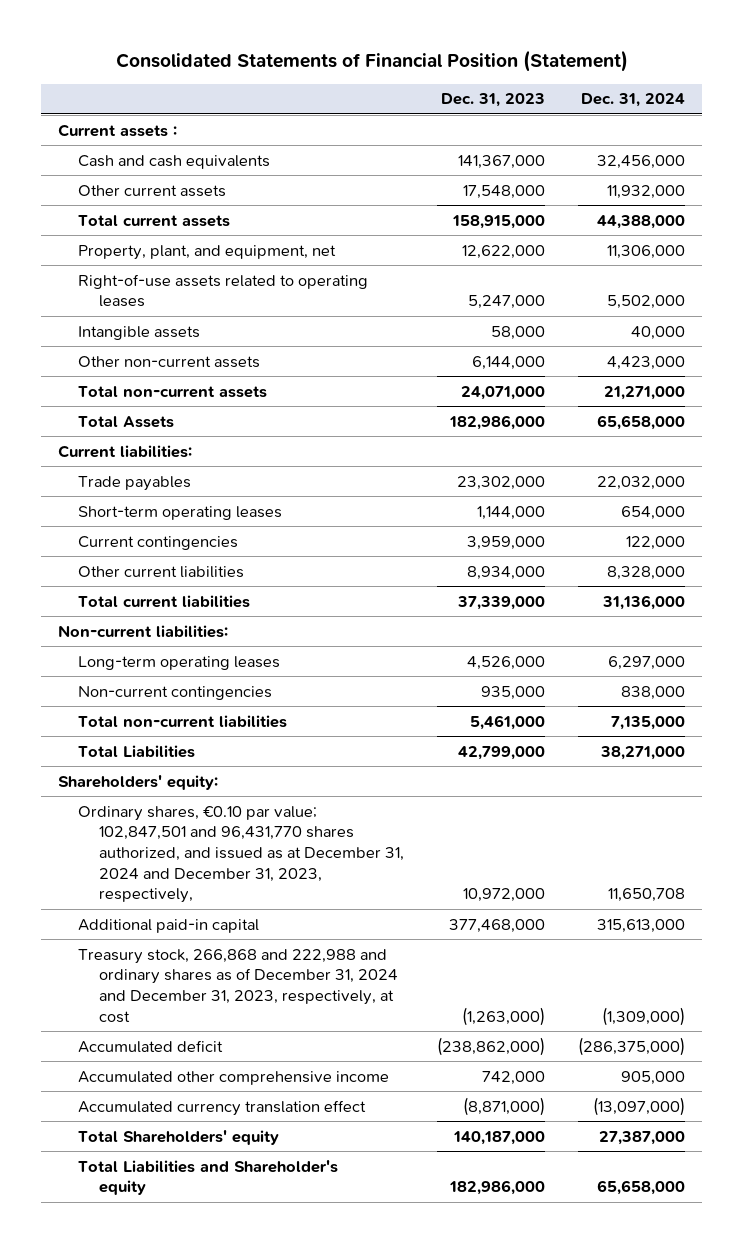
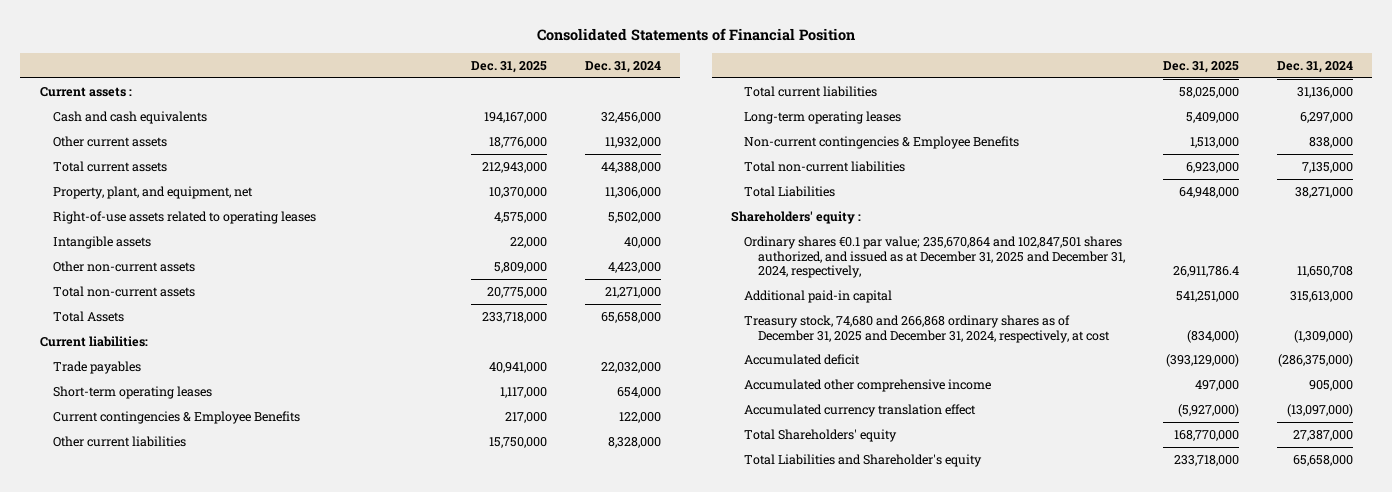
- Consolidated Statements of Financial Position (Statement)
+ Consolidated Statements of Financial Position
- | Dec. 31, 2023 | Dec. 31, 2024
+ | Dec. 31, 2025 | Dec. 31, 2024
- Current contingencies | 3,959,000 | 122,000
+ Current contingencies & Employee Benefits | 217,000 | 122,000
- Non-current liabilities:
- Non-current contingencies | 935,000 | 838,000
+ Non-current contingencies & Employee Benefits | 1,513,000 | 838,000
- Shareholders' equity:
- Ordinary shares, €0.10 par value; 102,847,501 and 96,431,770 shares authorized, and issued as at December 31, 2024 and December 31, 2023, respectively, | 10,972,000 | 11,650,708
+ Shareholders' equity :
+ Ordinary shares €0.1 par value; 235,670,864 and 102,847,501 shares authorized, and issued as at December 31, 2025 and December 31, 2024, respectively, | 26,911,786.4 | 11,650,708
- Treasury stock, 266,868 and 222,988 and ordinary shares as of December 31, 2024 and December 31, 2023, respectively, at cost | (1,263,000) | (1,309,000)
+ Treasury stock, 74,680 and 266,868 ordinary shares as of December 31, 2025 and December 31, 2024, respectively, at cost | (834,000) | (1,309,000)

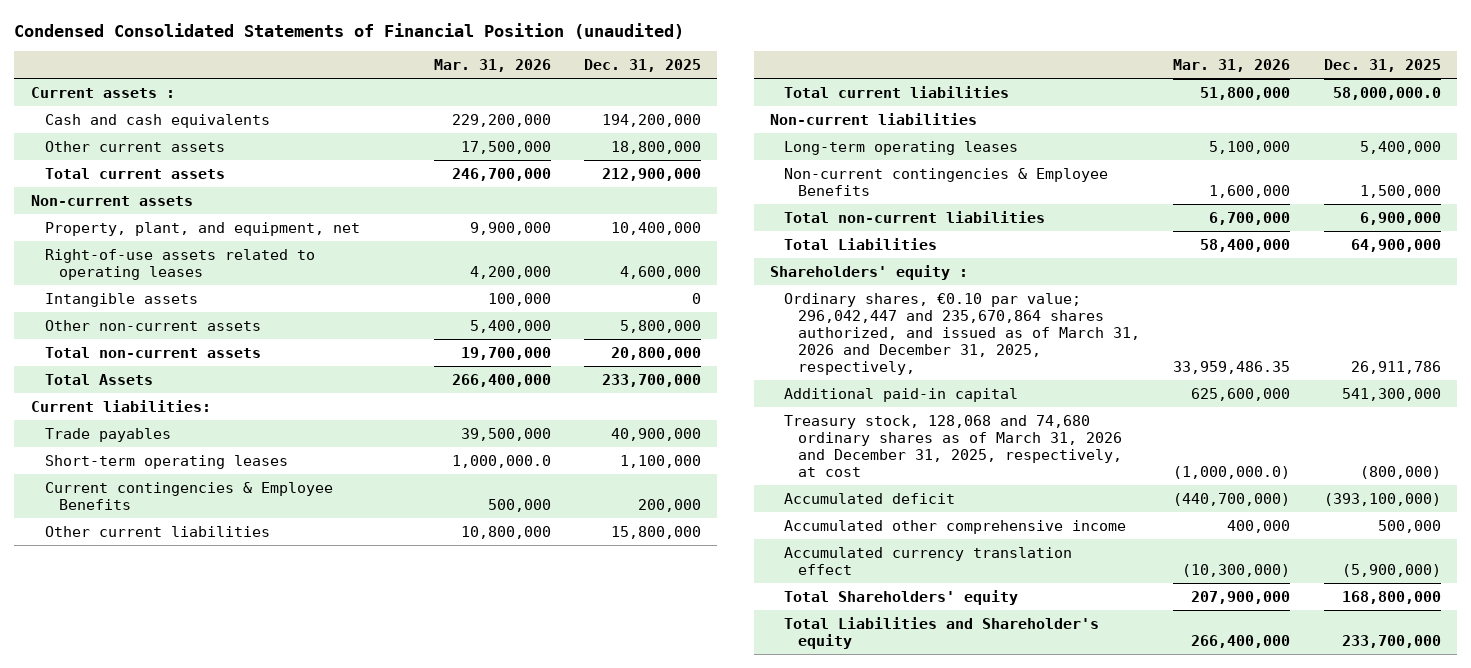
- Consolidated Statements of Financial Position
+ Condensed Consolidated Statements of Financial Position (unaudited)
- | Dec. 31, 2025 | Dec. 31, 2024
+ | Mar. 31, 2026 | Dec. 31, 2025
- Cash and cash equivalents | 194,167,000 | 32,456,000
- Other current assets | 18,776,000 | 11,932,000
- Total current assets | 212,943,000 | 44,388,000
- Property, plant, and equipment, net | 10,370,000 | 11,306,000
- Right-of-use assets related to operating leases | 4,575,000 | 5,502,000
- Intangible assets | 22,000 | 40,000
- Other non-current assets | 5,809,000 | 4,423,000
- Total non-current assets | 20,775,000 | 21,271,000
- Total Assets | 233,718,000 | 65,658,000
+ Cash and cash equivalents | 229,200,000 | 194,200,000
+ Other current assets | 17,500,000 | 18,800,000
+ Total current assets | 246,700,000 | 212,900,000
+ Non-current assets
+ Property, plant, and equipment, net | 9,900,000 | 10,400,000
+ Right-of-use assets related to operating leases | 4,200,000 | 4,600,000
+ Intangible assets | 100,000 | 0
+ Other non-current assets | 5,400,000 | 5,800,000
+ Total non-current assets | 19,700,000 | 20,800,000
+ Total Assets | 266,400,000 | 233,700,000
- Trade payables | 40,941,000 | 22,032,000
- Short-term operating leases | 1,117,000 | 654,000
- Current contingencies & Employee Benefits | 217,000 | 122,000
- Other current liabilities | 15,750,000 | 8,328,000
- Total current liabilities | 58,025,000 | 31,136,000
- Long-term operating leases | 5,409,000 | 6,297,000
- Non-current contingencies & Employee Benefits | 1,513,000 | 838,000
- Total non-current liabilities | 6,923,000 | 7,135,000
- Total Liabilities | 64,948,000 | 38,271,000
+ Trade payables | 39,500,000 | 40,900,000
+ Short-term operating leases | 1,000,000.0 | 1,100,000
+ Current contingencies & Employee Benefits | 500,000 | 200,000
+ Other current liabilities | 10,800,000 | 15,800,000
+ Total current liabilities | 51,800,000 | 58,000,000.0
+ Non-current liabilities
+ Long-term operating leases | 5,100,000 | 5,400,000
+ Non-current contingencies & Employee Benefits | 1,600,000 | 1,500,000
+ Total non-current liabilities | 6,700,000 | 6,900,000
+ Total Liabilities | 58,400,000 | 64,900,000
- Ordinary shares €0.1 par value; 235,670,864 and 102,847,501 shares authorized, and issued as at December 31, 2025 and December 31, 2024, respectively, | 26,911,786.4 | 11,650,708
- Additional paid-in capital | 541,251,000 | 315,613,000
- Treasury stock, 74,680 and 266,868 ordinary shares as of December 31, 2025 and December 31, 2024, respectively, at cost | (834,000) | (1,309,000)
- Accumulated deficit | (393,129,000) | (286,375,000)
- Accumulated other comprehensive income | 497,000 | 905,000
- Accumulated currency translation effect | (5,927,000) | (13,097,000)
- Total Shareholders' equity | 168,770,000 | 27,387,000
- Total Liabilities and Shareholder's equity | 233,718,000 | 65,658,000
+ Ordinary shares, €0.10 par value; 296,042,447 and 235,670,864 shares authorized, and issued as of March 31, 2026 and December 31, 2025, respectively, | 33,959,486.35 | 26,911,786
+ Additional paid-in capital | 625,600,000 | 541,300,000
+ Treasury stock, 128,068 and 74,680 ordinary shares as of March 31, 2026 and December 31, 2025, respectively, at cost | (1,000,000.0) | (800,000)
+ Accumulated deficit | (440,700,000) | (393,100,000)
+ Accumulated other comprehensive income | 400,000 | 500,000
+ Accumulated currency translation effect | (10,300,000) | (5,900,000)
+ Total Shareholders' equity | 207,900,000 | 168,800,000
+ Total Liabilities and Shareholder's equity | 266,400,000 | 233,700,000

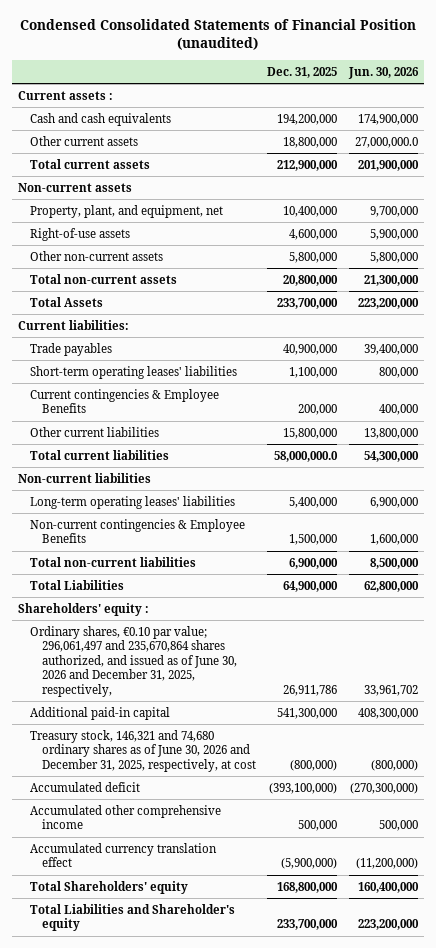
- | Mar. 31, 2026 | Dec. 31, 2025
+ | Dec. 31, 2025 | Jun. 30, 2026
- Right-of-use assets related to operating leases | 4,200,000 | 4,600,000
- Intangible assets | 100,000 | 0
+ Right-of-use assets | 4,600,000 | 5,900,000
- Short-term operating leases | 1,000,000.0 | 1,100,000
+ Short-term operating leases' liabilities | 1,100,000 | 800,000
- Long-term operating leases | 5,100,000 | 5,400,000
+ Long-term operating leases' liabilities | 5,400,000 | 6,900,000
- Ordinary shares, €0.10 par value; 296,042,447 and 235,670,864 shares authorized, and issued as of March 31, 2026 and December 31, 2025, respectively, | 33,959,486.35 | 26,911,786
+ Ordinary shares, €0.10 par value; 296,061,497 and 235,670,864 shares authorized, and issued as of June 30, 2026 and December 31, 2025, respectively, | 26,911,786 | 33,961,702
- Treasury stock, 128,068 and 74,680 ordinary shares as of March 31, 2026 and December 31, 2025, respectively, at cost | (1,000,000.0) | (800,000)
+ Treasury stock, 146,321 and 74,680 ordinary shares as of June 30, 2026 and December 31, 2025, respectively, at cost | (800,000) | (800,000)

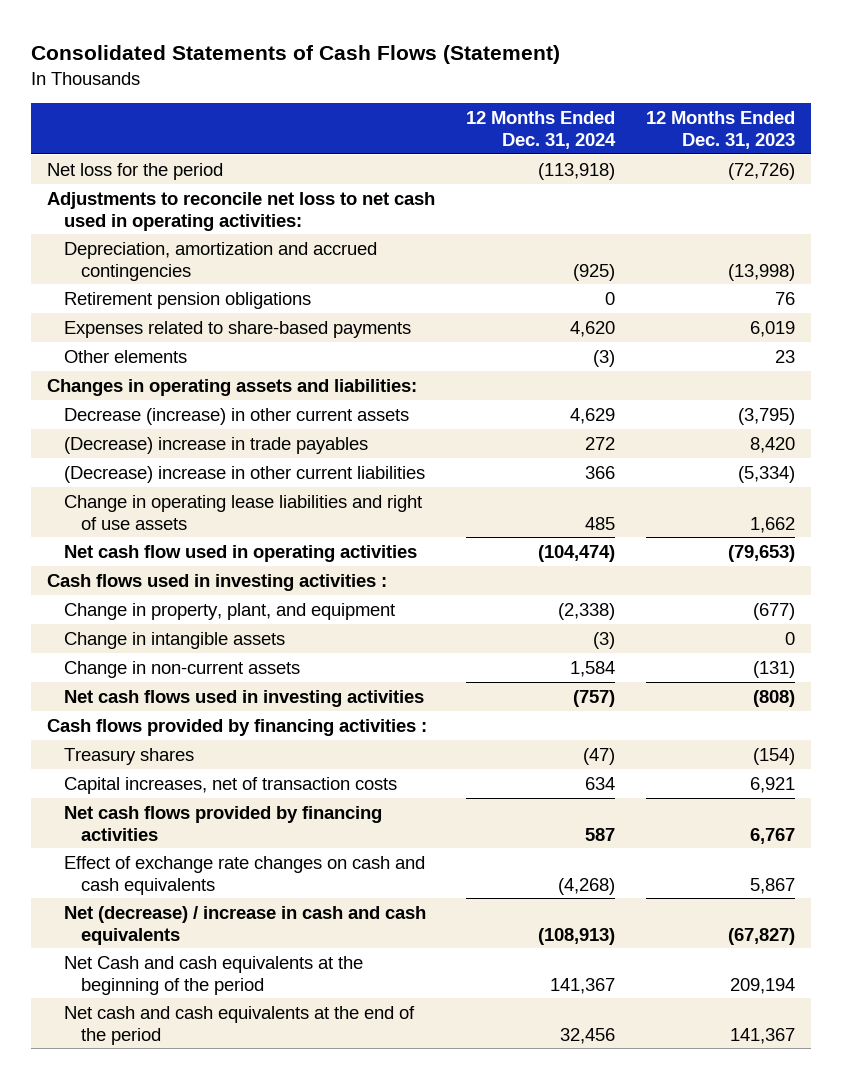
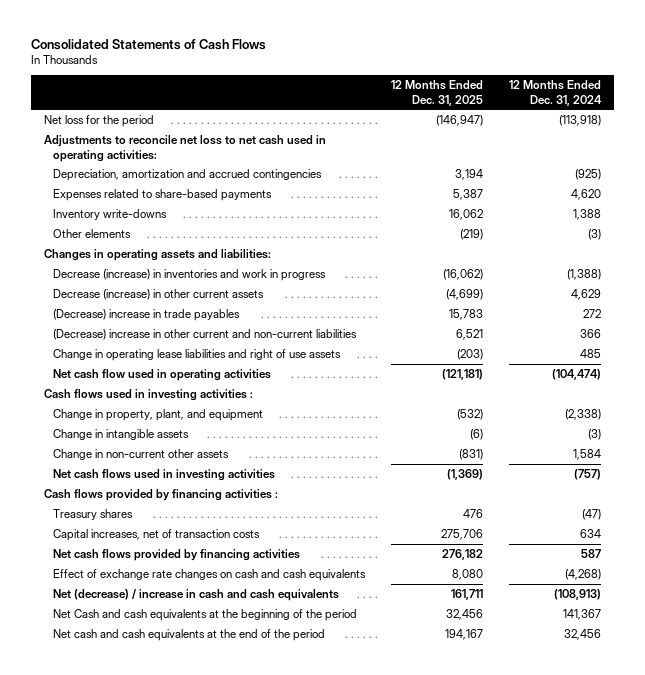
- Consolidated Statements of Cash Flows (Statement)
+ Consolidated Statements of Cash Flows
- | 12 Months Ended Dec. 31, 2024 | 12 Months Ended Dec. 31, 2023
+ | 12 Months Ended Dec. 31, 2025 | 12 Months Ended Dec. 31, 2024
- Retirement pension obligations | 0 | 76
+ Inventory write-downs | 16,062 | 1,388
+ Decrease (increase) in inventories and work in progress | (16,062) | (1,388)
- (Decrease) increase in other current liabilities | 366 | (5,334)
+ (Decrease) increase in other current and non-current liabilities | 6,521 | 366
- Change in non-current assets | 1,584 | (131)
+ Change in non-current other assets | (831) | 1,584

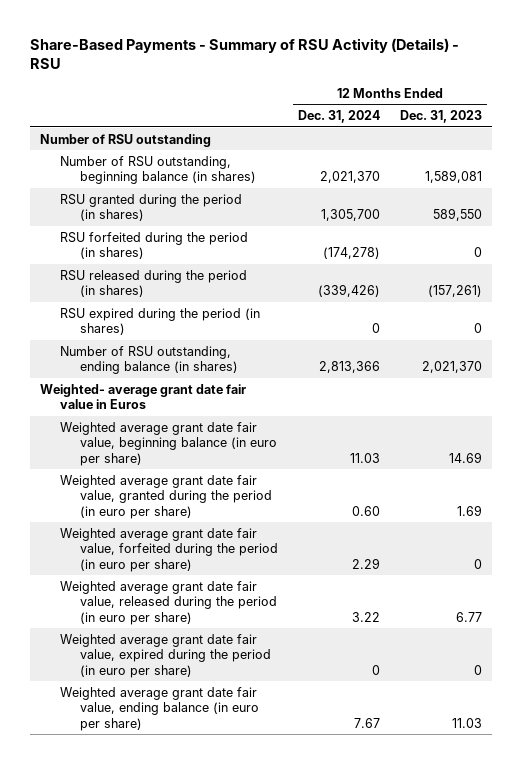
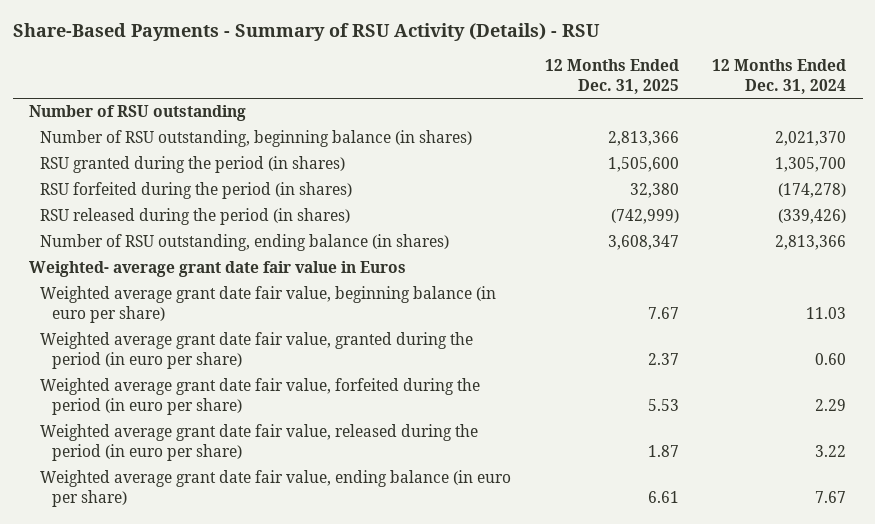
- | 12 Months Ended Dec. 31, 2024 | 12 Months Ended Dec. 31, 2023
+ | 12 Months Ended Dec. 31, 2025 | 12 Months Ended Dec. 31, 2024
- RSU expired during the period (in shares) | 0 | 0
- Weighted average grant date fair value, expired during the period (in euro per share) | 0 | 0

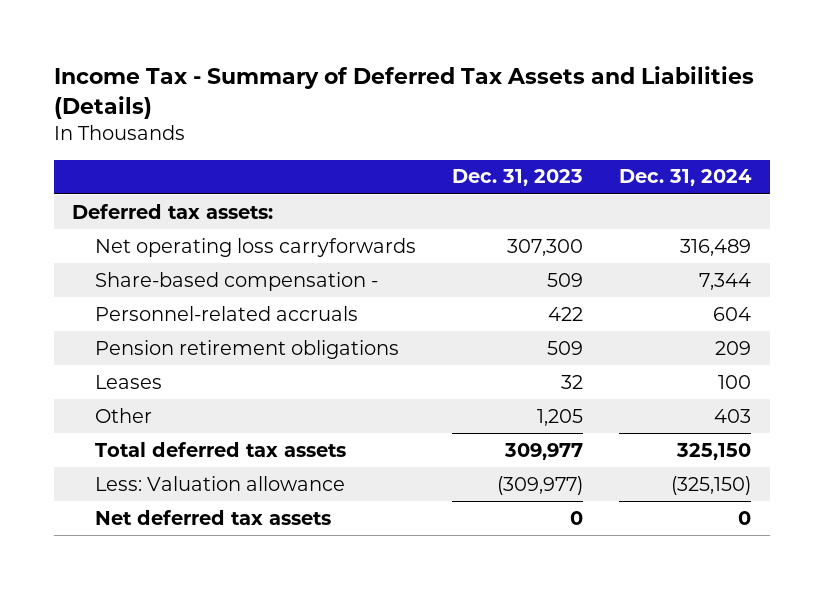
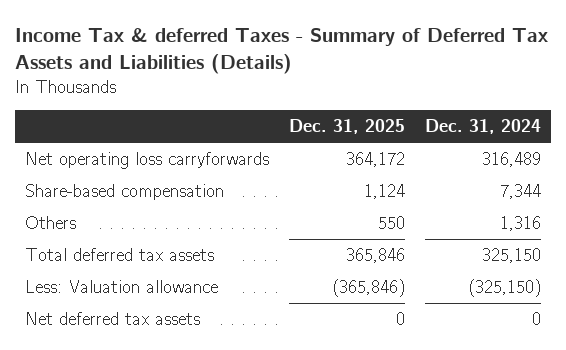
- Income Tax - Summary of Deferred Tax Assets and Liabilities (Details)
+ Income Tax & deferred Taxes - Summary of Deferred Tax Assets and Liabilities (Details)
- | Dec. 31, 2023 | Dec. 31, 2024
+ | Dec. 31, 2025 | Dec. 31, 2024
- Deferred tax assets:
- Share-based compensation - | 509 | 7,344
- Personnel-related accruals | 422 | 604
- Pension retirement obligations | 509 | 209
- Leases | 32 | 100
- Other | 1,205 | 403
+ Share-based compensation | 1,124 | 7,344
+ Others | 550 | 1,316

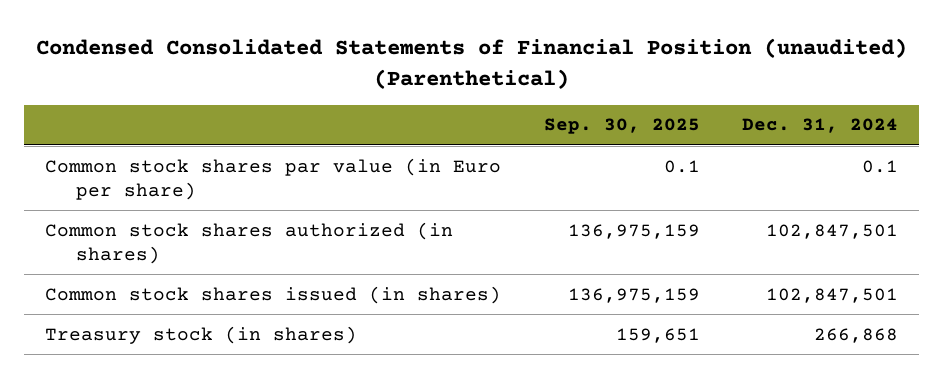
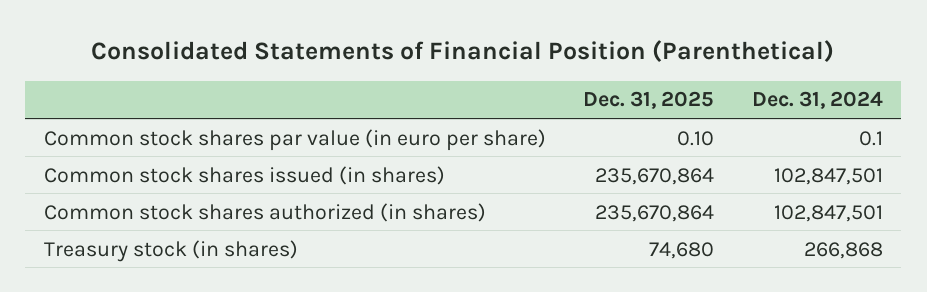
- Condensed Consolidated Statements of Financial Position (unaudited) (Parenthetical)
+ Consolidated Statements of Financial Position (Parenthetical)
- | Sep. 30, 2025 | Dec. 31, 2024
+ | Dec. 31, 2025 | Dec. 31, 2024
- Common stock shares par value (in Euro per share) | 0.1 | 0.1
+ Common stock shares par value (in euro per share) | 0.10 | 0.1
moved down: Common stock shares authorized (in shares) | 235,670,864 | 102,847,501

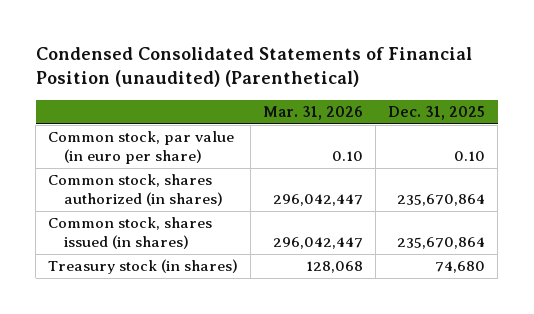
- Consolidated Statements of Financial Position (Parenthetical)
+ Condensed Consolidated Statements of Financial Position (unaudited) (Parenthetical)
- | Dec. 31, 2025 | Dec. 31, 2024
+ | Mar. 31, 2026 | Dec. 31, 2025
- Common stock shares par value (in euro per share) | 0.10 | 0.1
- Common stock shares issued (in shares) | 235,670,864 | 102,847,501
- Common stock shares authorized (in shares) | 235,670,864 | 102,847,501
+ Common stock, par value (in euro per share) | 0.10 | 0.10
+ Common stock, shares authorized (in shares) | 296,042,447 | 235,670,864
+ Common stock, shares issued (in shares) | 296,042,447 | 235,670,864

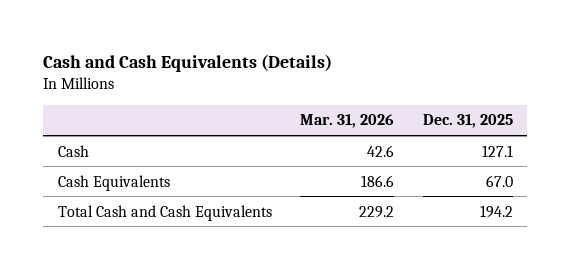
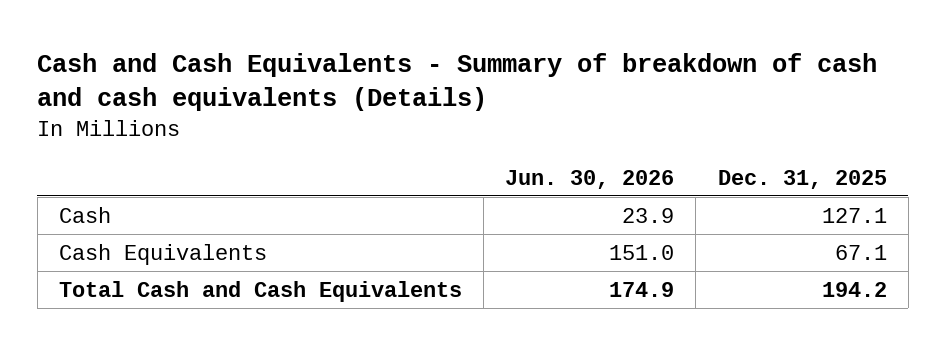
- Cash and Cash Equivalents (Details)
+ Cash and Cash Equivalents - Summary of breakdown of cash and cash equivalents (Details)
- | Mar. 31, 2026 | Dec. 31, 2025
+ | Jun. 30, 2026 | Dec. 31, 2025
- Cash Equivalents | 186.6 | 67.0
+ Cash Equivalents | 151.0 | 67.1

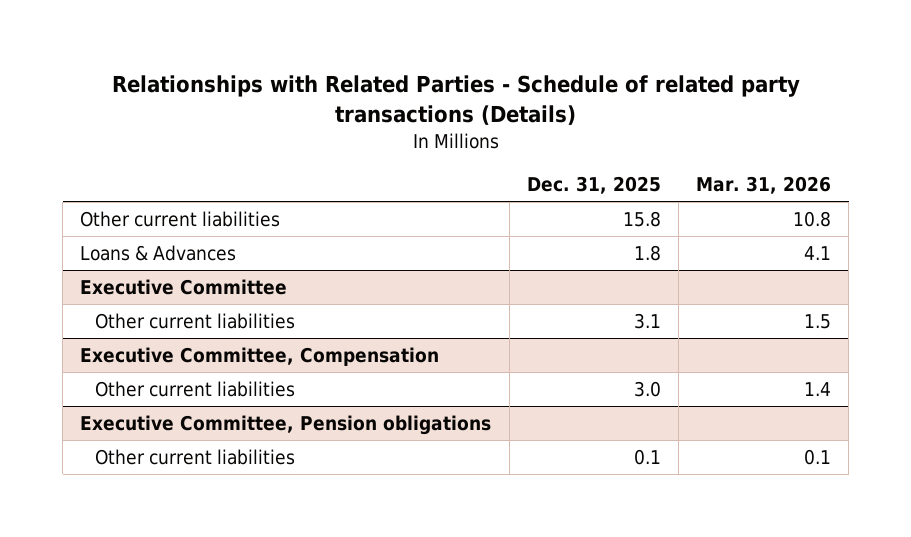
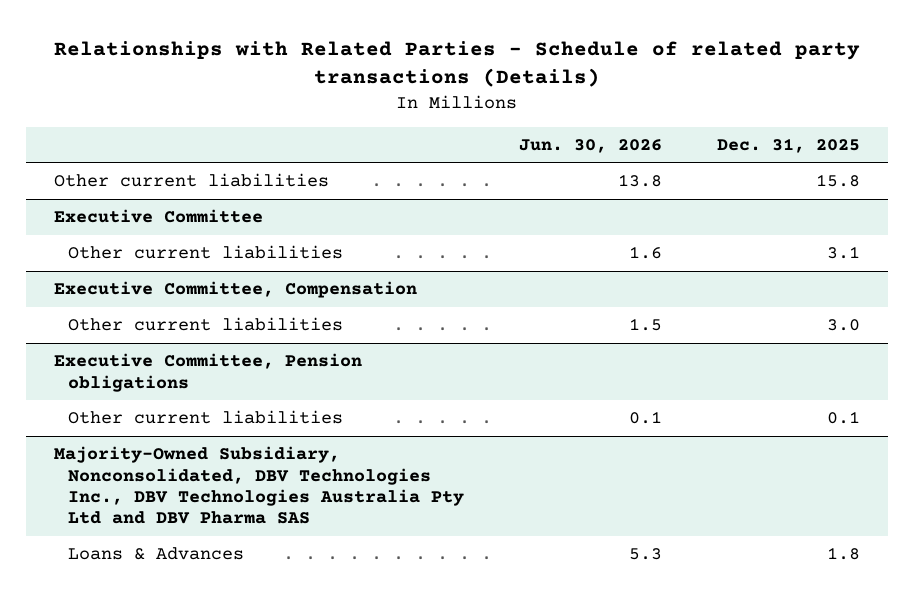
- | Dec. 31, 2025 | Mar. 31, 2026
+ | Jun. 30, 2026 | Dec. 31, 2025
- Loans & Advances | 1.8 | 4.1
+ Majority-Owned Subsidiary, Nonconsolidated, DBV Technologies Inc., DBV Technologies Australia Pty Ltd and DBV Pharma SAS
+ Loans & Advances | 5.3 | 1.8

